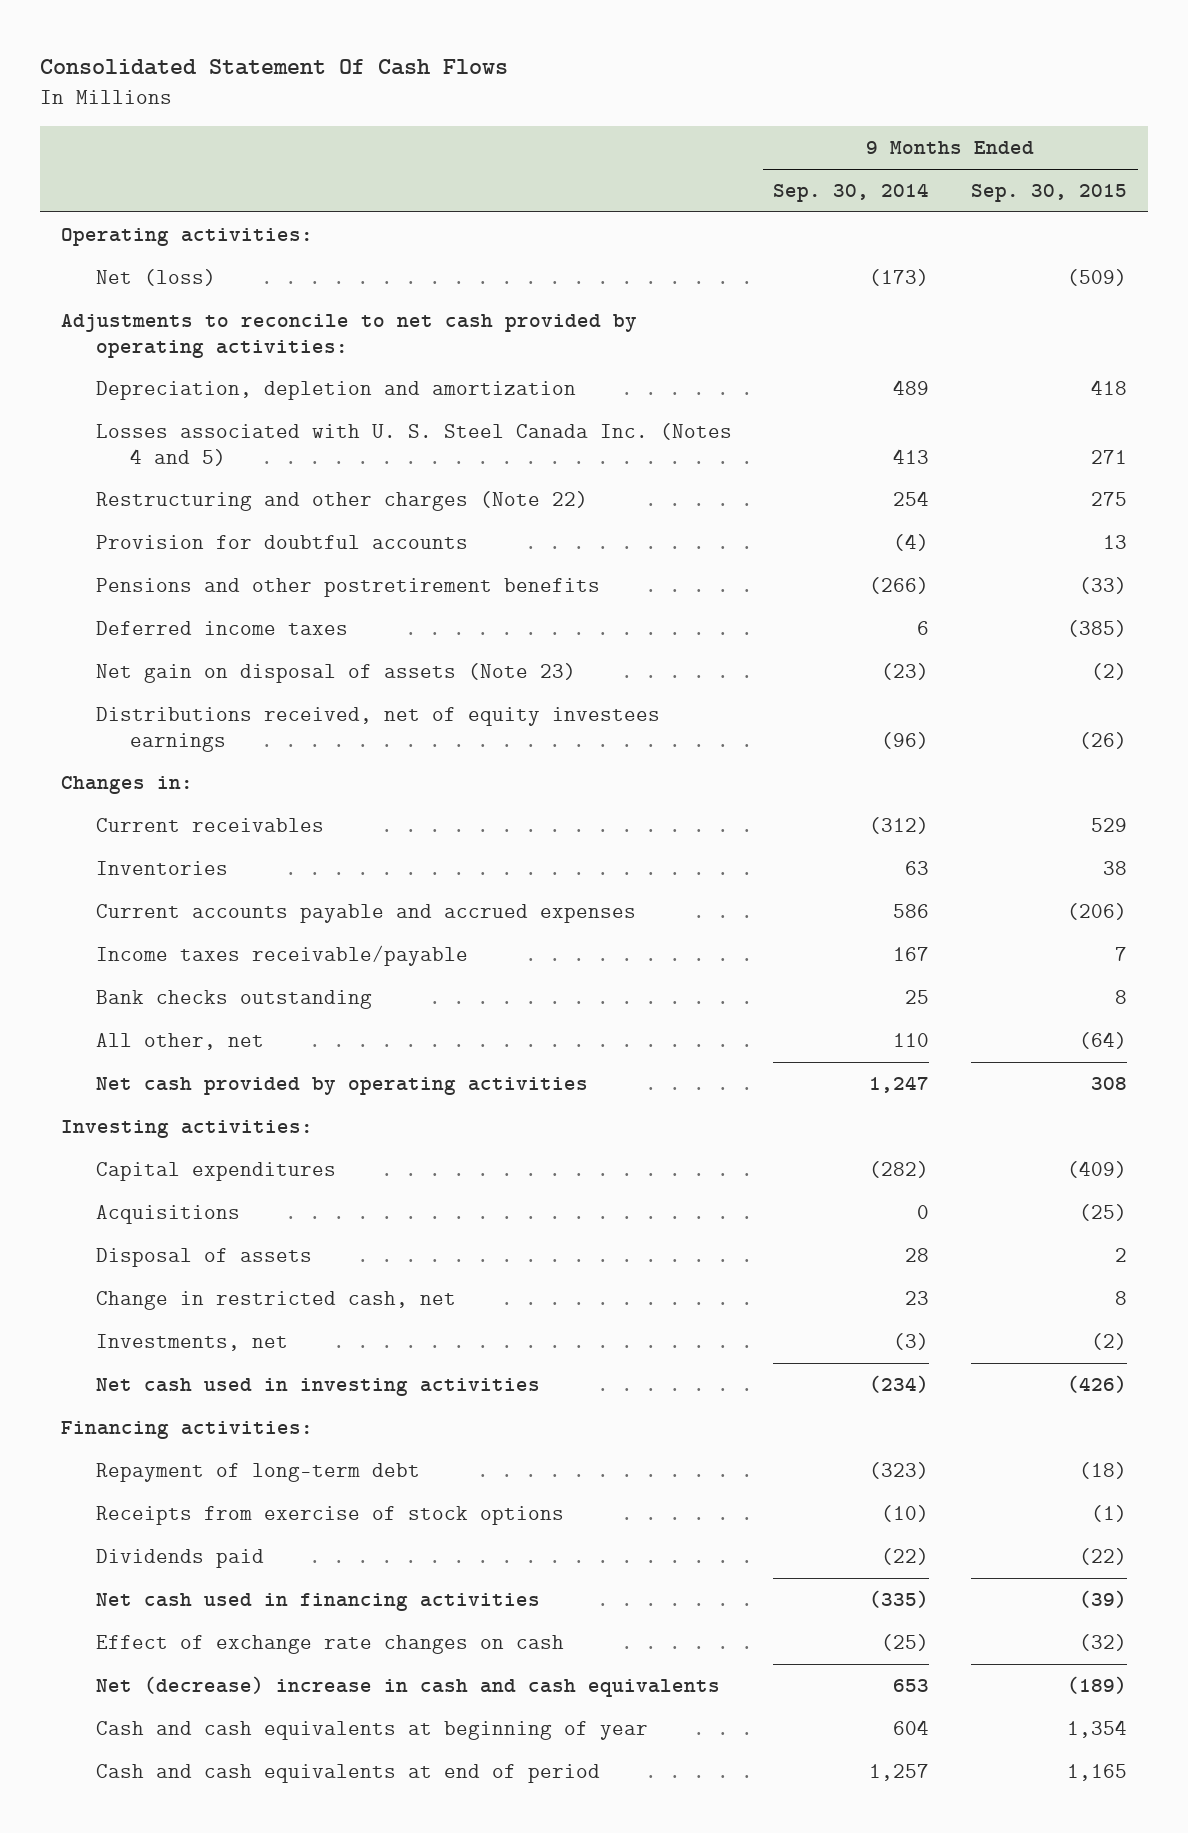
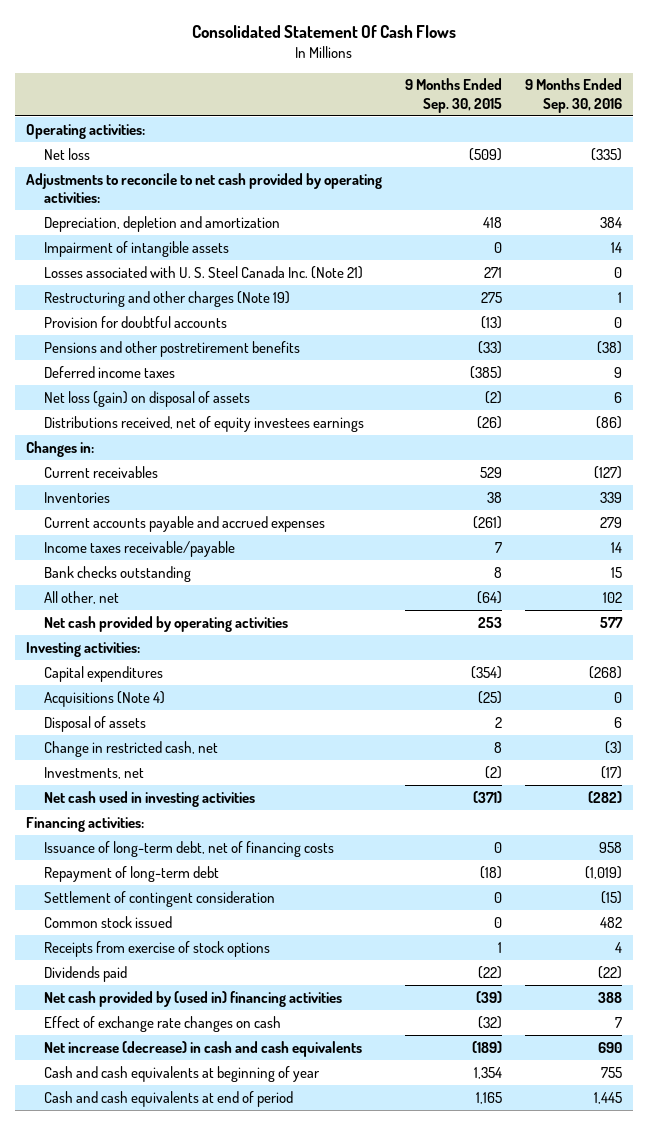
- | 9 Months Ended Sep. 30, 2014 | 9 Months Ended Sep. 30, 2015
+ | 9 Months Ended Sep. 30, 2015 | 9 Months Ended Sep. 30, 2016
- Net (loss) | (173) | (509)
+ Net loss | (509) | (335)
- Losses associated with U. S. Steel Canada Inc. (Notes 4 and 5) | 413 | 271
- Restructuring and other charges (Note 22) | 254 | 275
- Provision for doubtful accounts | (4) | 13
+ Impairment of intangible assets | 0 | 14
+ Losses associated with U. S. Steel Canada Inc. (Note 21) | 271 | 0
+ Restructuring and other charges (Note 19) | 275 | 1
+ Provision for doubtful accounts | (13) | 0
- Net gain on disposal of assets (Note 23) | (23) | (2)
+ Net loss (gain) on disposal of assets | (2) | 6
- Current accounts payable and accrued expenses | 586 | (206)
+ Current accounts payable and accrued expenses | (261) | 279
- Net cash provided by operating activities | 1,247 | 308
+ Net cash provided by operating activities | 253 | 577
- Capital expenditures | (282) | (409)
- Acquisitions | 0 | (25)
+ Capital expenditures | (354) | (268)
+ Acquisitions (Note 4) | (25) | 0
- Net cash used in investing activities | (234) | (426)
+ Net cash used in investing activities | (371) | (282)
+ Issuance of long-term debt, net of financing costs | 0 | 958
- Receipts from exercise of stock options | (10) | (1)
+ Settlement of contingent consideration | 0 | (15)
+ Common stock issued | 0 | 482
+ Receipts from exercise of stock options | 1 | 4
- Net cash used in financing activities | (335) | (39)
+ Net cash provided by (used in) financing activities | (39) | 388
- Net (decrease) increase in cash and cash equivalents | 653 | (189)
+ Net increase (decrease) in cash and cash equivalents | (189) | 690

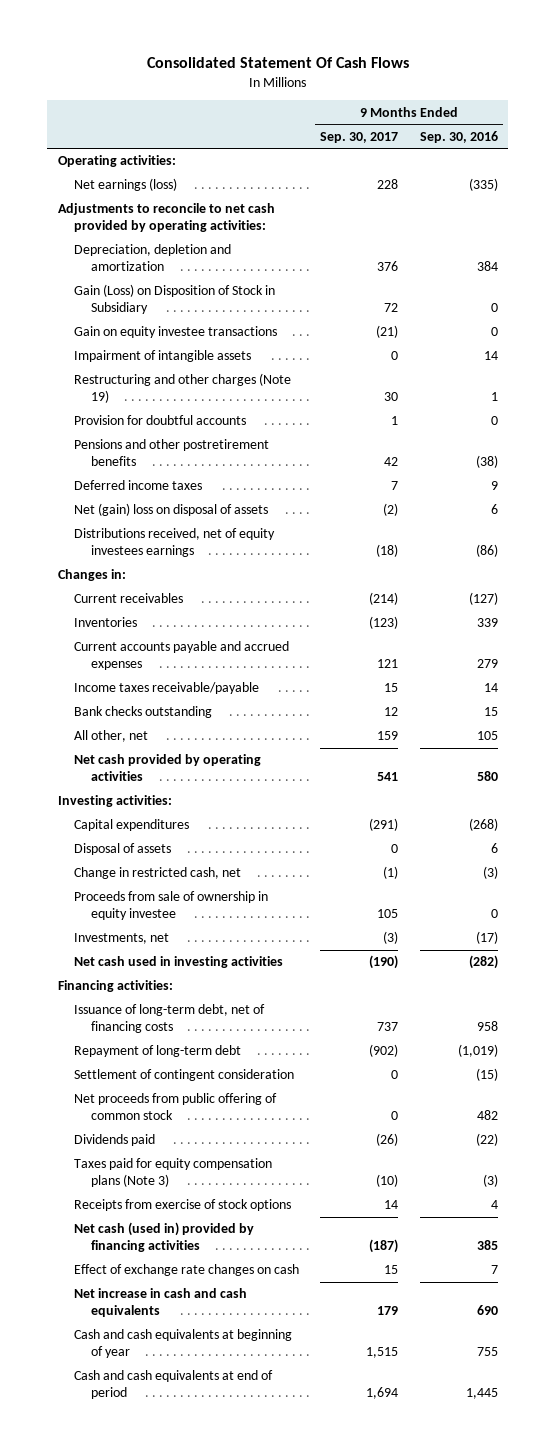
- | 9 Months Ended Sep. 30, 2015 | 9 Months Ended Sep. 30, 2016
+ | 9 Months Ended Sep. 30, 2017 | 9 Months Ended Sep. 30, 2016
- Net loss | (509) | (335)
+ Net earnings (loss) | 228 | (335)
+ Gain (Loss) on Disposition of Stock in Subsidiary | 72 | 0
+ Gain on equity investee transactions | (21) | 0
- Losses associated with U. S. Steel Canada Inc. (Note 21) | 271 | 0
- Net loss (gain) on disposal of assets | (2) | 6
+ Net (gain) loss on disposal of assets | (2) | 6
- All other, net | (64) | 102
- Net cash provided by operating activities | 253 | 577
+ All other, net | 159 | 105
+ Net cash provided by operating activities | 541 | 580
- Acquisitions (Note 4) | (25) | 0
+ Proceeds from sale of ownership in equity investee | 105 | 0
- Common stock issued | 0 | 482
+ Net proceeds from public offering of common stock | 0 | 482
- Net cash provided by (used in) financing activities | (39) | 388
+ Taxes paid for equity compensation plans (Note 3) | (10) | (3)
moved down: Receipts from exercise of stock options | 14 | 4
+ Net cash (used in) provided by financing activities | (187) | 385
- Net increase (decrease) in cash and cash equivalents | (189) | 690
+ Net increase in cash and cash equivalents | 179 | 690

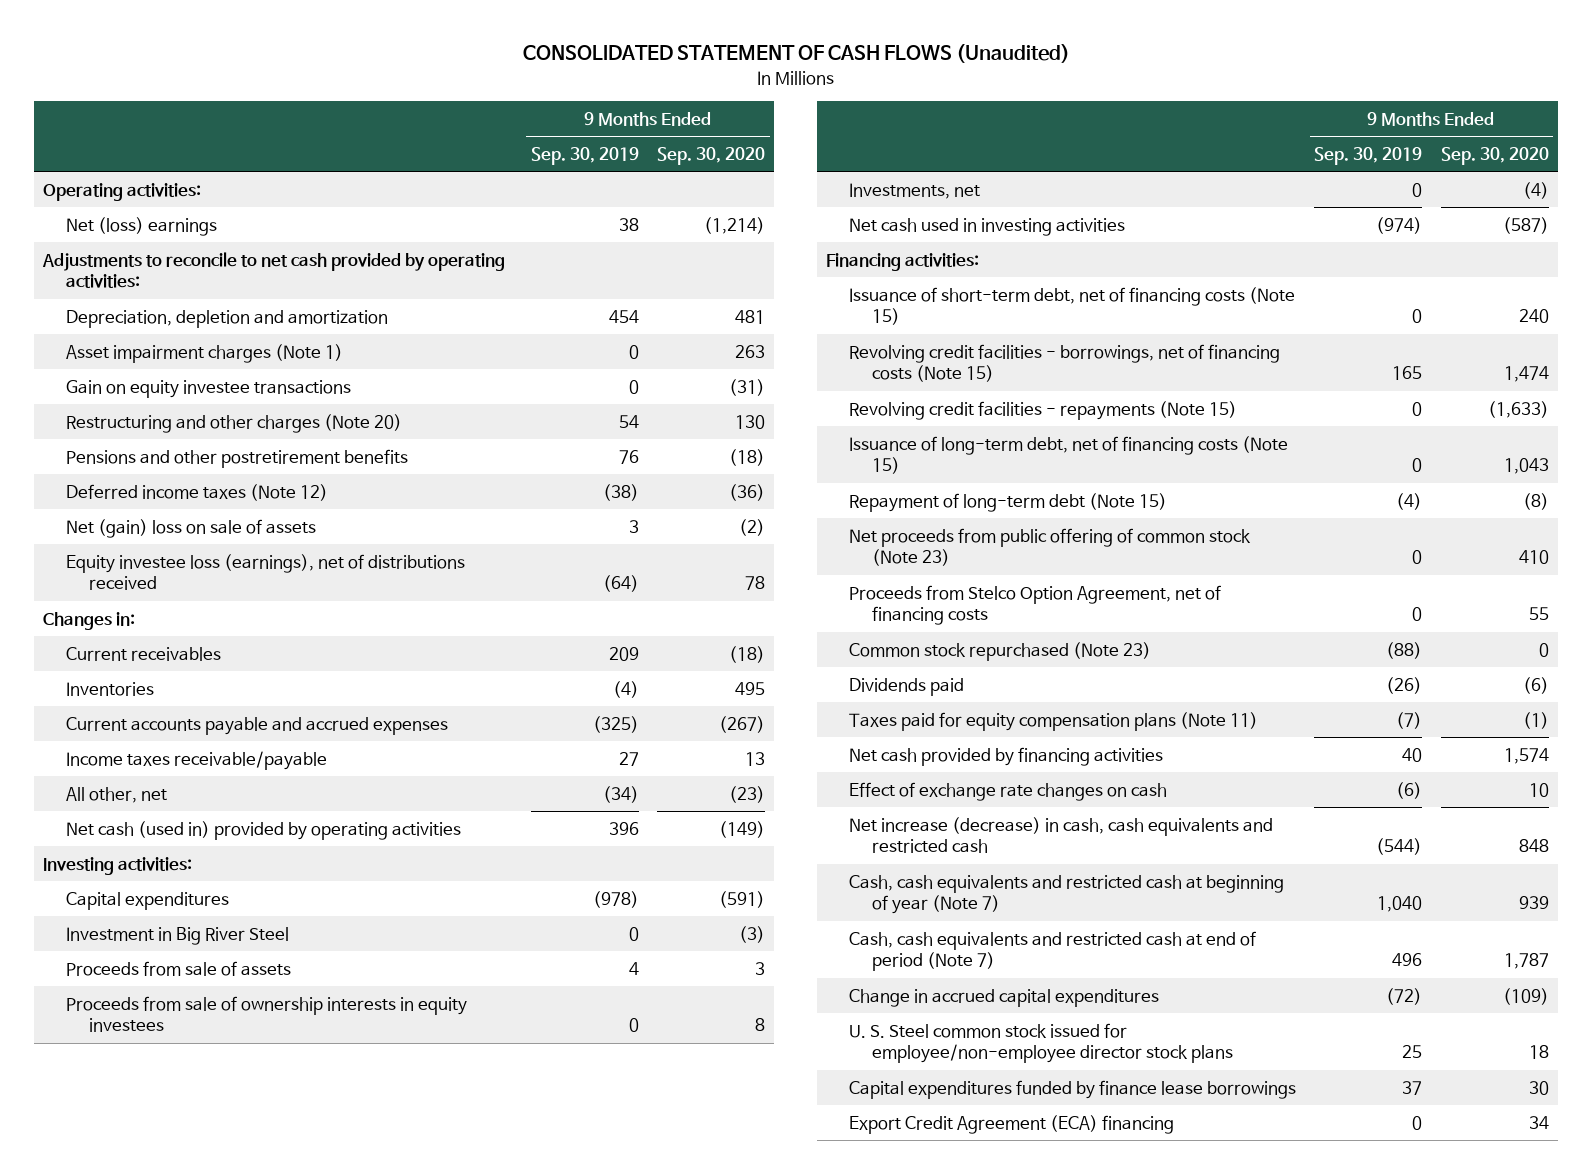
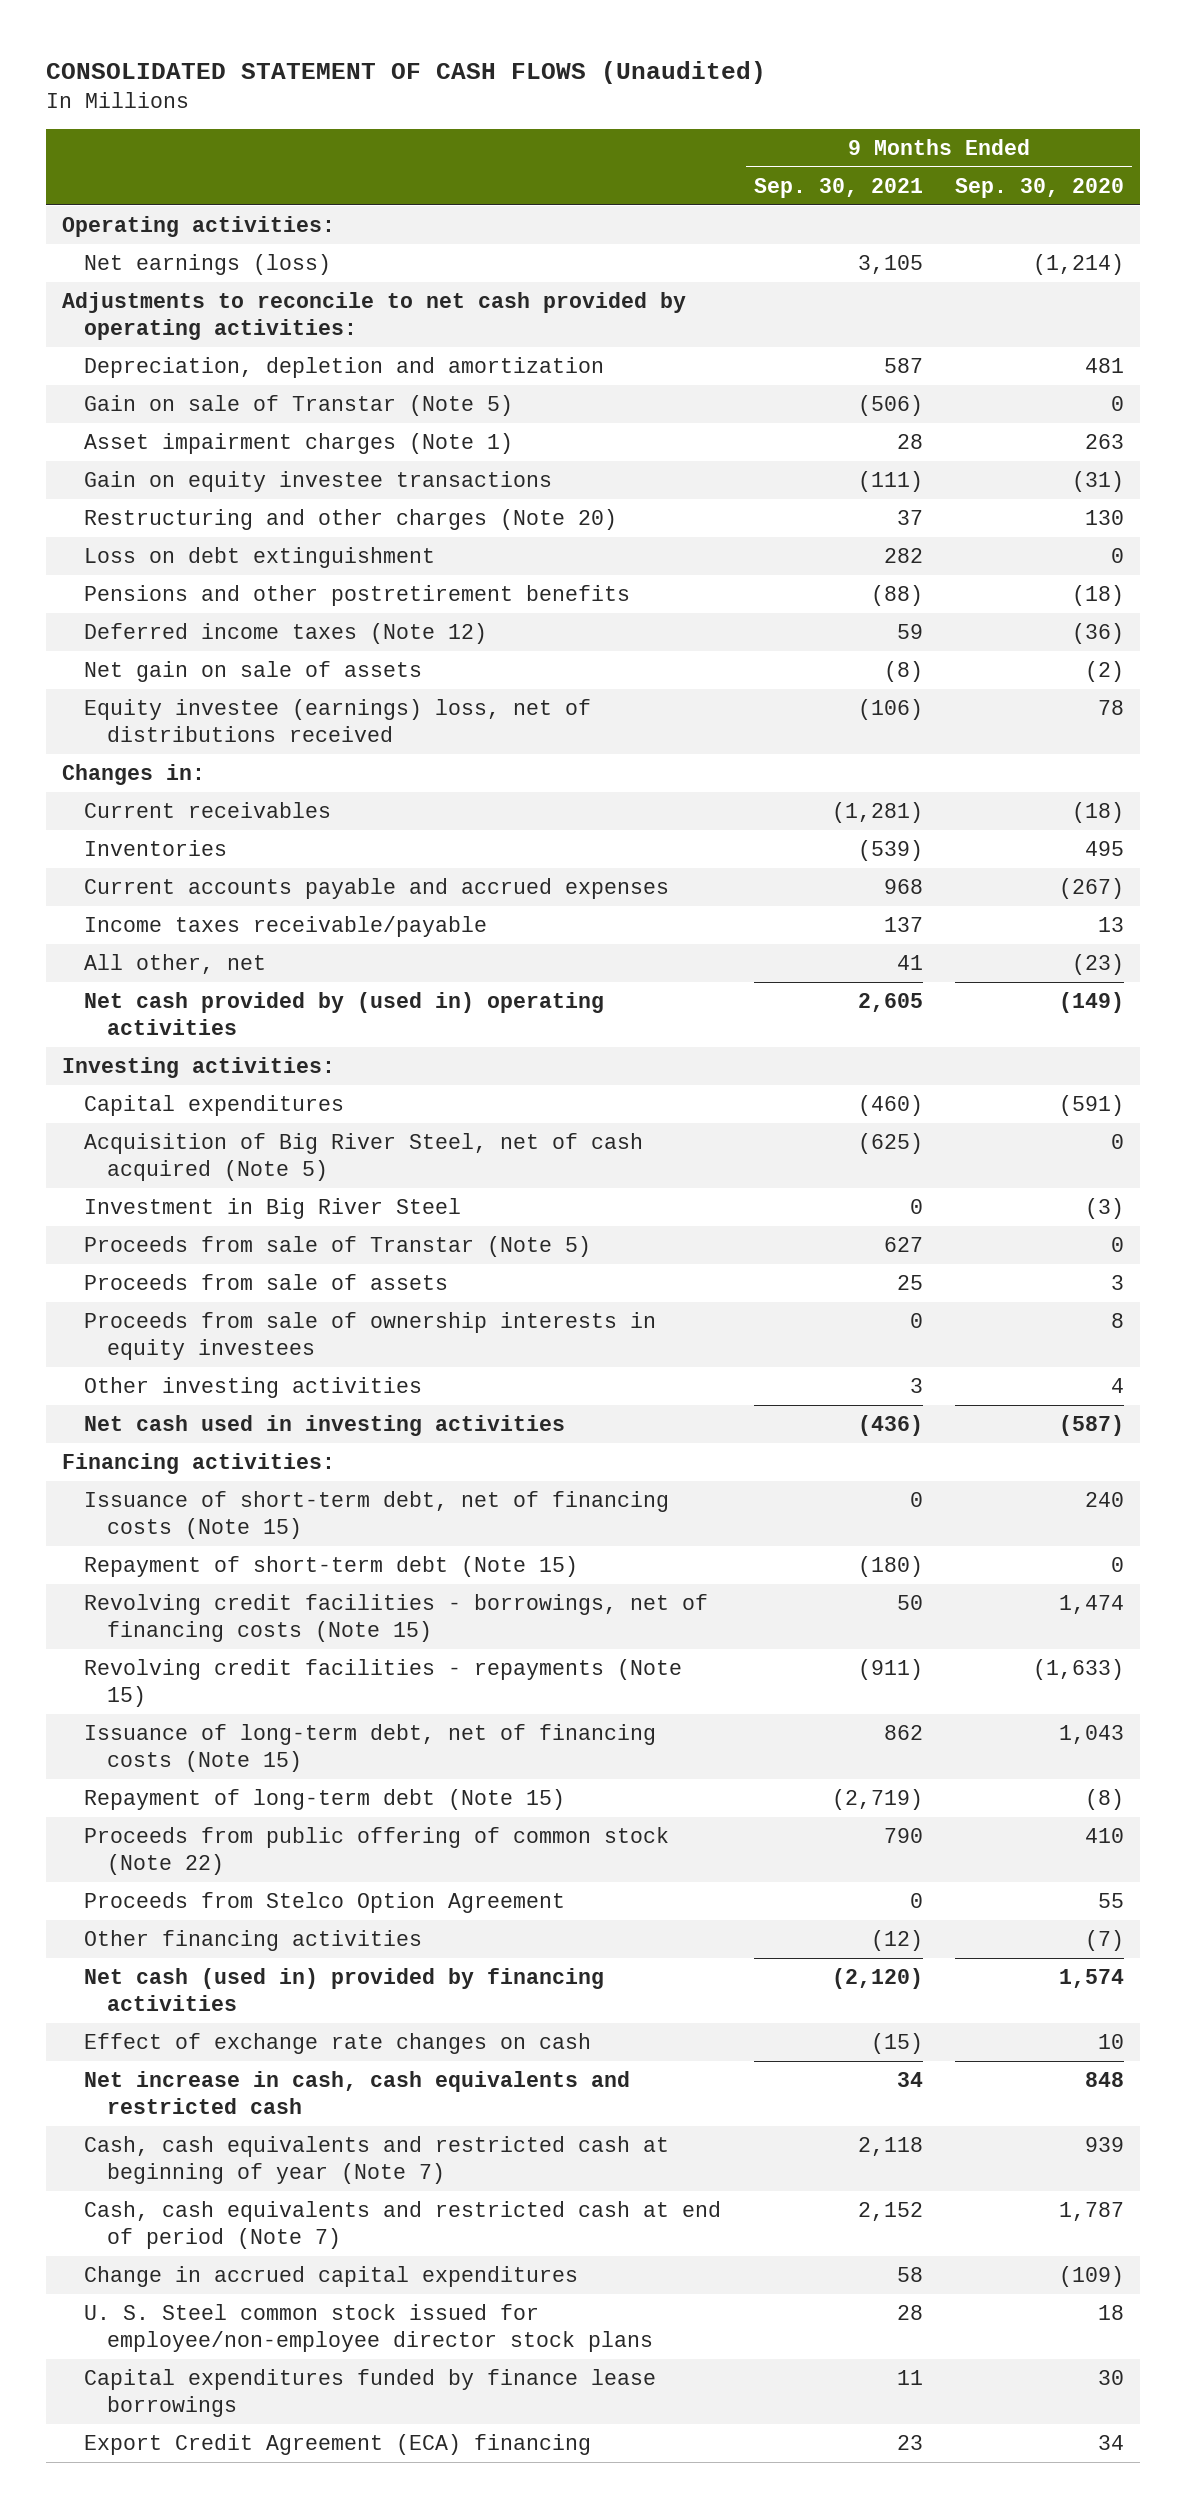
- | 9 Months Ended Sep. 30, 2019 | 9 Months Ended Sep. 30, 2020
+ | 9 Months Ended Sep. 30, 2021 | 9 Months Ended Sep. 30, 2020
- Net (loss) earnings | 38 | (1,214)
+ Net earnings (loss) | 3,105 | (1,214)
+ Gain on sale of Transtar (Note 5) | (506) | 0
+ Loss on debt extinguishment | 282 | 0
- Net (gain) loss on sale of assets | 3 | (2)
- Equity investee loss (earnings), net of distributions received | (64) | 78
+ Net gain on sale of assets | (8) | (2)
+ Equity investee (earnings) loss, net of distributions received | (106) | 78
- Net cash (used in) provided by operating activities | 396 | (149)
+ Net cash provided by (used in) operating activities | 2,605 | (149)
+ Acquisition of Big River Steel, net of cash acquired (Note 5) | (625) | 0
+ Proceeds from sale of Transtar (Note 5) | 627 | 0
- Investments, net | 0 | (4)
+ Other investing activities | 3 | 4
+ Repayment of short-term debt (Note 15) | (180) | 0
- Net proceeds from public offering of common stock (Note 23) | 0 | 410
- Proceeds from Stelco Option Agreement, net of financing costs | 0 | 55
- Common stock repurchased (Note 23) | (88) | 0
- Dividends paid | (26) | (6)
- Taxes paid for equity compensation plans (Note 11) | (7) | (1)
- Net cash provided by financing activities | 40 | 1,574
+ Proceeds from public offering of common stock (Note 22) | 790 | 410
+ Proceeds from Stelco Option Agreement | 0 | 55
+ Other financing activities | (12) | (7)
+ Net cash (used in) provided by financing activities | (2,120) | 1,574
- Net increase (decrease) in cash, cash equivalents and restricted cash | (544) | 848
+ Net increase in cash, cash equivalents and restricted cash | 34 | 848

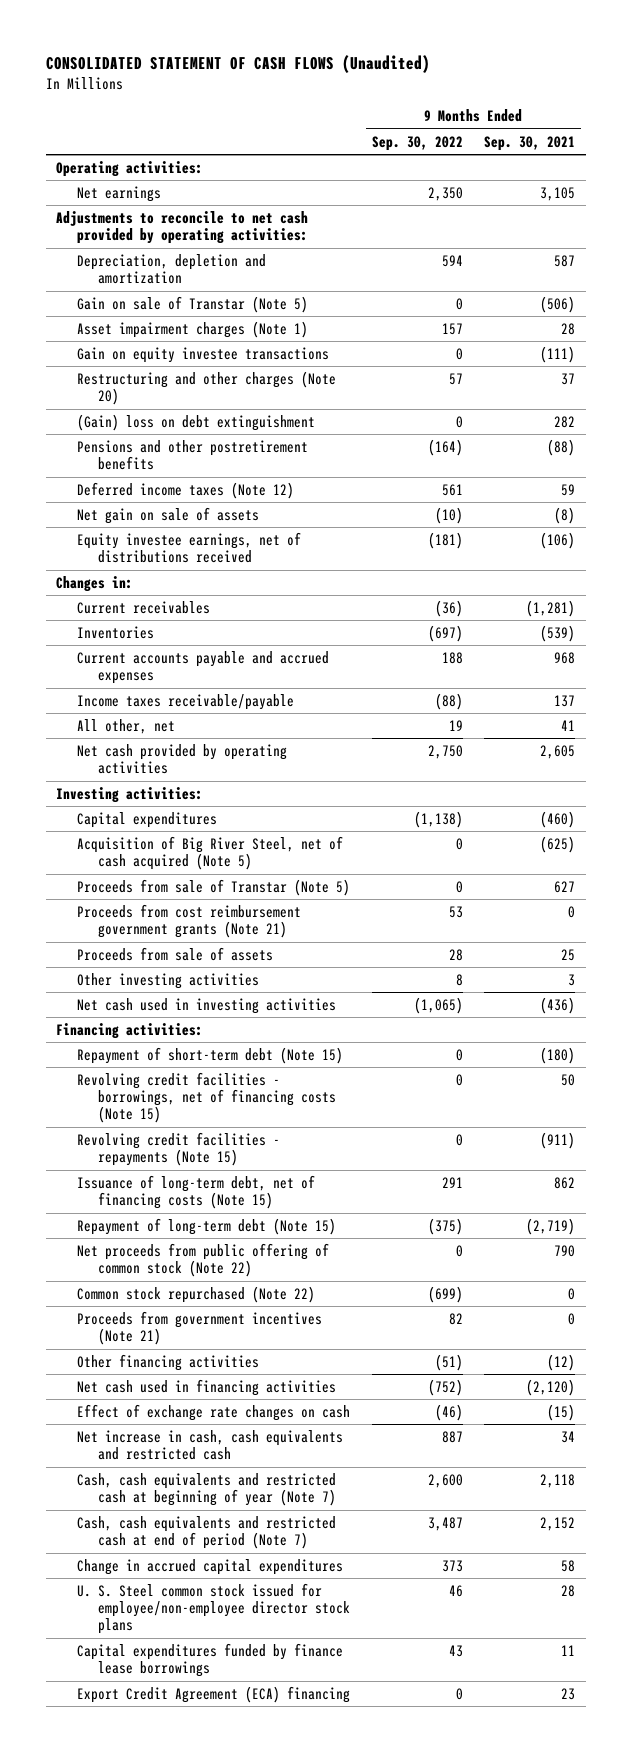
- | 9 Months Ended Sep. 30, 2021 | 9 Months Ended Sep. 30, 2020
+ | 9 Months Ended Sep. 30, 2022 | 9 Months Ended Sep. 30, 2021
- Net earnings (loss) | 3,105 | (1,214)
+ Net earnings | 2,350 | 3,105
- Loss on debt extinguishment | 282 | 0
+ (Gain) loss on debt extinguishment | 0 | 282
- Equity investee (earnings) loss, net of distributions received | (106) | 78
+ Equity investee earnings, net of distributions received | (181) | (106)
- Net cash provided by (used in) operating activities | 2,605 | (149)
+ Net cash provided by operating activities | 2,750 | 2,605
- Investment in Big River Steel | 0 | (3)
+ Proceeds from cost reimbursement government grants (Note 21) | 53 | 0
- Proceeds from sale of ownership interests in equity investees | 0 | 8
- Issuance of short-term debt, net of financing costs (Note 15) | 0 | 240
- Proceeds from public offering of common stock (Note 22) | 790 | 410
- Proceeds from Stelco Option Agreement | 0 | 55
+ Net proceeds from public offering of common stock (Note 22) | 0 | 790
+ Common stock repurchased (Note 22) | (699) | 0
+ Proceeds from government incentives (Note 21) | 82 | 0
- Net cash (used in) provided by financing activities | (2,120) | 1,574
+ Net cash used in financing activities | (752) | (2,120)

